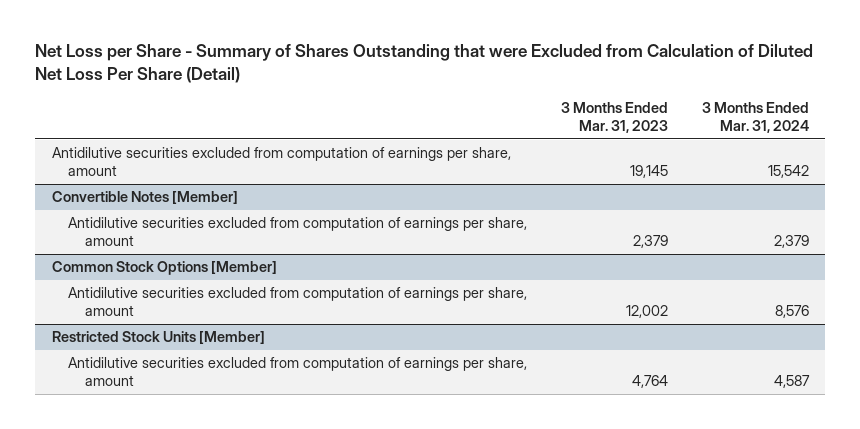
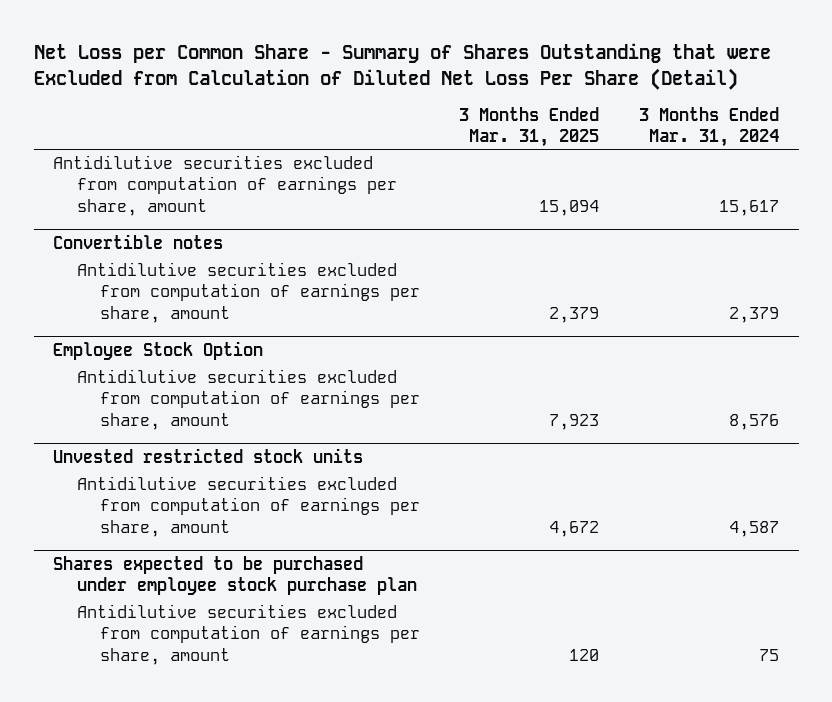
- Net Loss per Share - Summary of Shares Outstanding that were Excluded from Calculation of Diluted Net Loss Per Share (Detail)
+ Net Loss per Common Share - Summary of Shares Outstanding that were Excluded from Calculation of Diluted Net Loss Per Share (Detail)
- | 3 Months Ended Mar. 31, 2023 | 3 Months Ended Mar. 31, 2024
+ | 3 Months Ended Mar. 31, 2025 | 3 Months Ended Mar. 31, 2024
- Antidilutive securities excluded from computation of earnings per share, amount | 19,145 | 15,542
- Convertible Notes [Member]
+ Antidilutive securities excluded from computation of earnings per share, amount | 15,094 | 15,617
+ Convertible notes
- Common Stock Options [Member]
+ Employee Stock Option
- Restricted Stock Units [Member]
+ Unvested restricted stock units
+ Shares expected to be purchased under employee stock purchase plan
+ Antidilutive securities excluded from computation of earnings per share, amount | 120 | 75

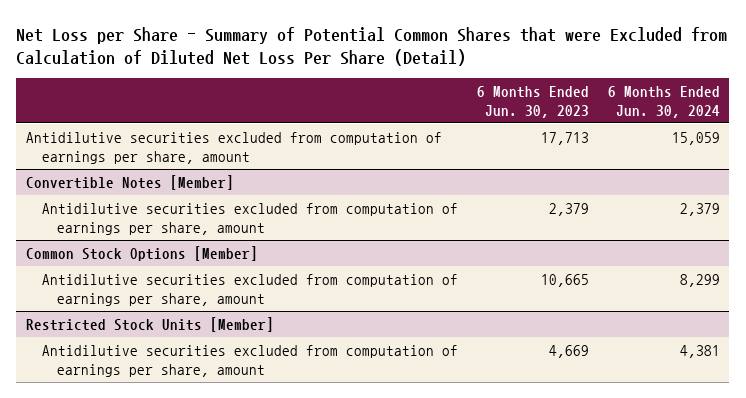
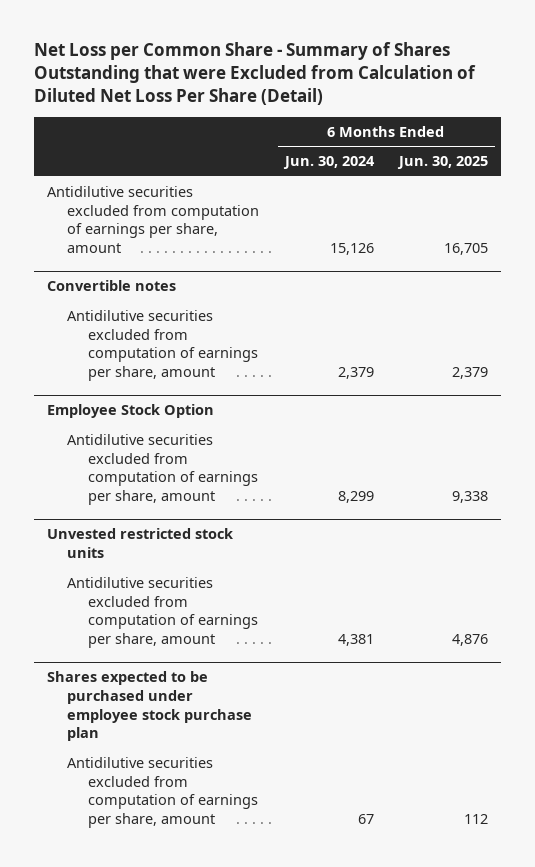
- Net Loss per Share - Summary of Potential Common Shares that were Excluded from Calculation of Diluted Net Loss Per Share (Detail)
+ Net Loss per Common Share - Summary of Shares Outstanding that were Excluded from Calculation of Diluted Net Loss Per Share (Detail)
- | 6 Months Ended Jun. 30, 2023 | 6 Months Ended Jun. 30, 2024
+ | 6 Months Ended Jun. 30, 2024 | 6 Months Ended Jun. 30, 2025
- Antidilutive securities excluded from computation of earnings per share, amount | 17,713 | 15,059
- Convertible Notes [Member]
+ Antidilutive securities excluded from computation of earnings per share, amount | 15,126 | 16,705
+ Convertible notes
- Common Stock Options [Member]
+ Employee Stock Option
- Restricted Stock Units [Member]
+ Unvested restricted stock units
+ Shares expected to be purchased under employee stock purchase plan
+ Antidilutive securities excluded from computation of earnings per share, amount | 67 | 112

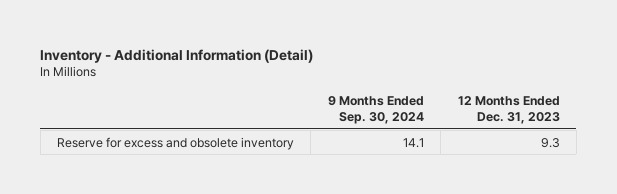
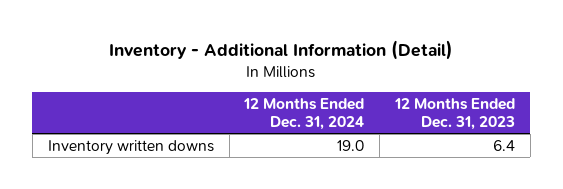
- | 9 Months Ended Sep. 30, 2024 | 12 Months Ended Dec. 31, 2023
+ | 12 Months Ended Dec. 31, 2024 | 12 Months Ended Dec. 31, 2023
- Reserve for excess and obsolete inventory | 14.1 | 9.3
+ Inventory written downs | 19.0 | 6.4

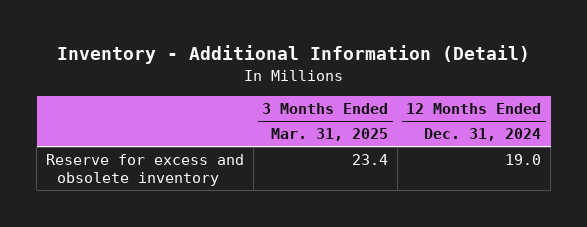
- | 12 Months Ended Dec. 31, 2024 | 12 Months Ended Dec. 31, 2023
+ | 3 Months Ended Mar. 31, 2025 | 12 Months Ended Dec. 31, 2024
- Inventory written downs | 19.0 | 6.4
+ Reserve for excess and obsolete inventory | 23.4 | 19.0

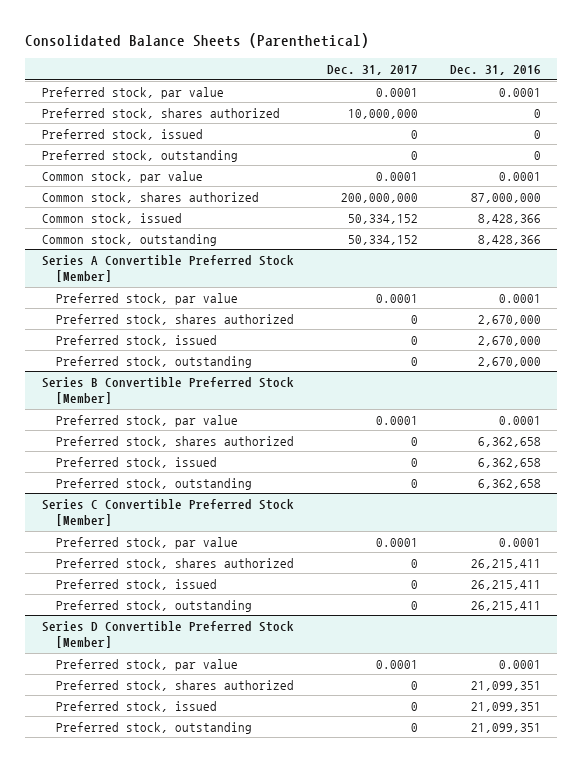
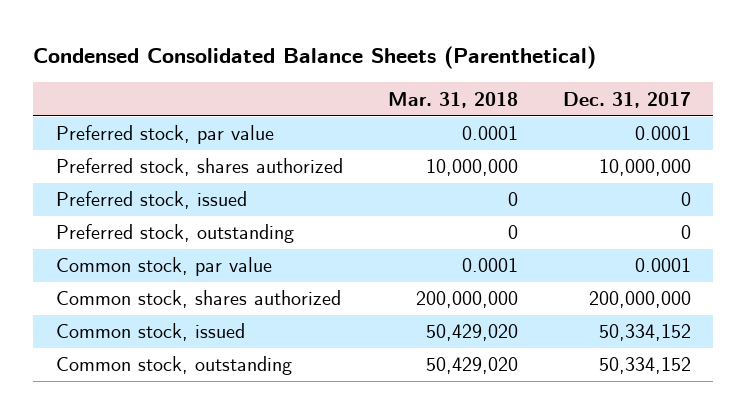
- Consolidated Balance Sheets (Parenthetical)
+ Condensed Consolidated Balance Sheets (Parenthetical)
- | Dec. 31, 2017 | Dec. 31, 2016
+ | Mar. 31, 2018 | Dec. 31, 2017
- Series A Convertible Preferred Stock [Member]
- Preferred stock, par value | 0.0001 | 0.0001
- Preferred stock, shares authorized | 0 | 2,670,000
- Preferred stock, issued | 0 | 2,670,000
- Preferred stock, outstanding | 0 | 2,670,000
- Series B Convertible Preferred Stock [Member]
- Preferred stock, par value | 0.0001 | 0.0001
- Preferred stock, shares authorized | 0 | 6,362,658
- Preferred stock, issued | 0 | 6,362,658
- Preferred stock, outstanding | 0 | 6,362,658
- Series C Convertible Preferred Stock [Member]
- Preferred stock, par value | 0.0001 | 0.0001
- Preferred stock, shares authorized | 0 | 26,215,411
- Preferred stock, issued | 0 | 26,215,411
- Preferred stock, outstanding | 0 | 26,215,411
- Series D Convertible Preferred Stock [Member]
- Preferred stock, par value | 0.0001 | 0.0001
- Preferred stock, shares authorized | 0 | 21,099,351
- Preferred stock, issued | 0 | 21,099,351
- Preferred stock, outstanding | 0 | 21,099,351

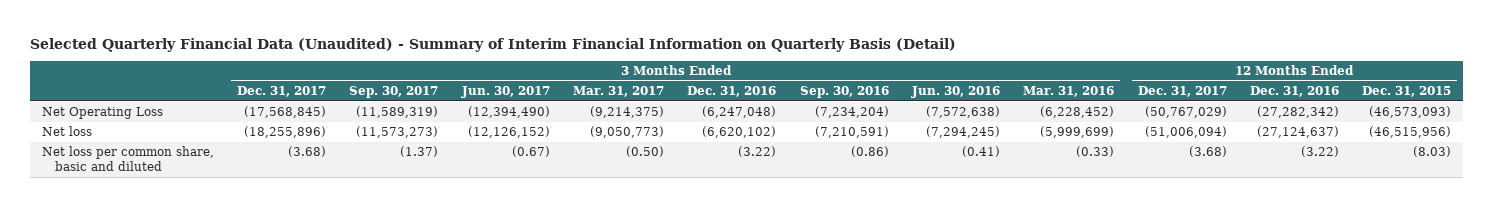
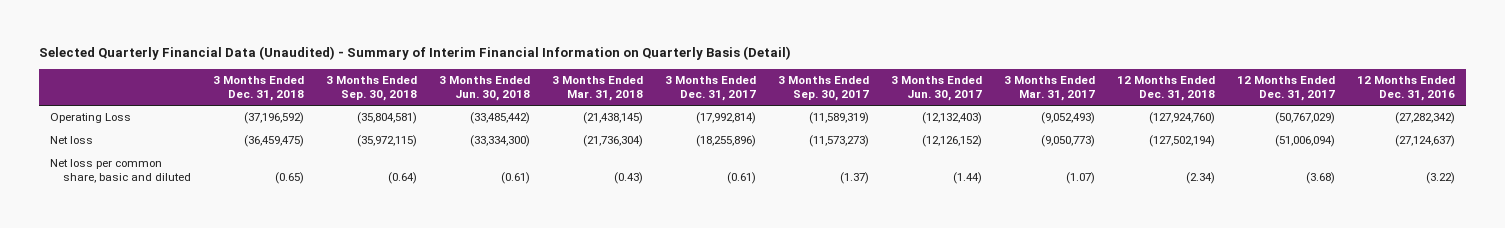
- | 3 Months Ended Dec. 31, 2017 | 3 Months Ended Sep. 30, 2017 | 3 Months Ended Jun. 30, 2017 | 3 Months Ended Mar. 31, 2017 | 3 Months Ended Dec. 31, 2016 | 3 Months Ended Sep. 30, 2016 | 3 Months Ended Jun. 30, 2016 | 3 Months Ended Mar. 31, 2016 | 12 Months Ended Dec. 31, 2017 | 12 Months Ended Dec. 31, 2016 | 12 Months Ended Dec. 31, 2015
+ | 3 Months Ended Dec. 31, 2018 | 3 Months Ended Sep. 30, 2018 | 3 Months Ended Jun. 30, 2018 | 3 Months Ended Mar. 31, 2018 | 3 Months Ended Dec. 31, 2017 | 3 Months Ended Sep. 30, 2017 | 3 Months Ended Jun. 30, 2017 | 3 Months Ended Mar. 31, 2017 | 12 Months Ended Dec. 31, 2018 | 12 Months Ended Dec. 31, 2017 | 12 Months Ended Dec. 31, 2016
- Net Operating Loss | (17,568,845) | (11,589,319) | (12,394,490) | (9,214,375) | (6,247,048) | (7,234,204) | (7,572,638) | (6,228,452) | (50,767,029) | (27,282,342) | (46,573,093)
+ Operating Loss | (37,196,592) | (35,804,581) | (33,485,442) | (21,438,145) | (17,992,814) | (11,589,319) | (12,132,403) | (9,052,493) | (127,924,760) | (50,767,029) | (27,282,342)
- Net loss per common share, basic and diluted | (3.68) | (1.37) | (0.67) | (0.50) | (3.22) | (0.86) | (0.41) | (0.33) | (3.68) | (3.22) | (8.03)
+ Net loss per common share, basic and diluted | (0.65) | (0.64) | (0.61) | (0.43) | (0.61) | (1.37) | (1.44) | (1.07) | (2.34) | (3.68) | (3.22)

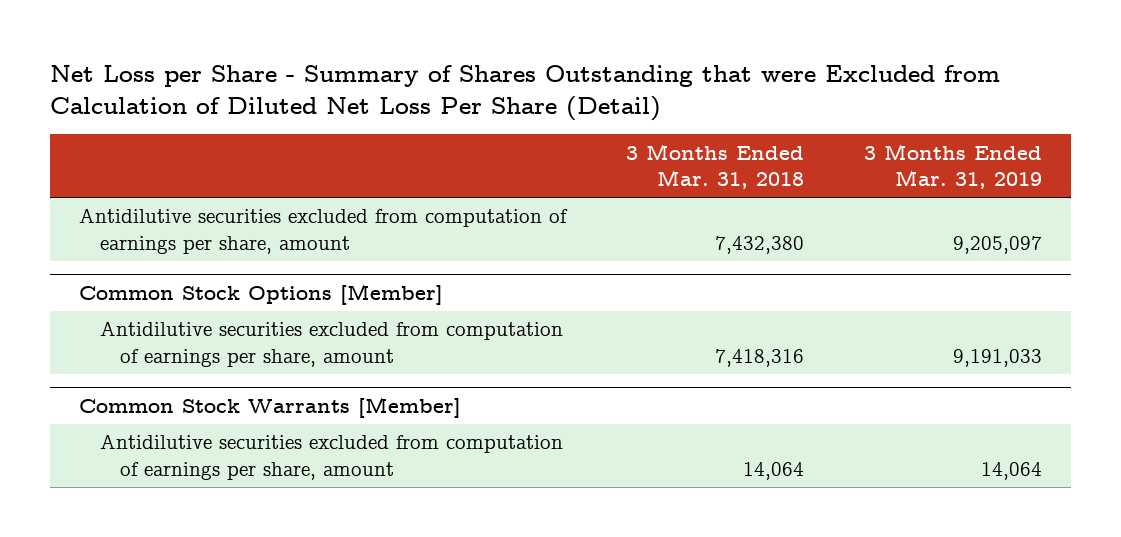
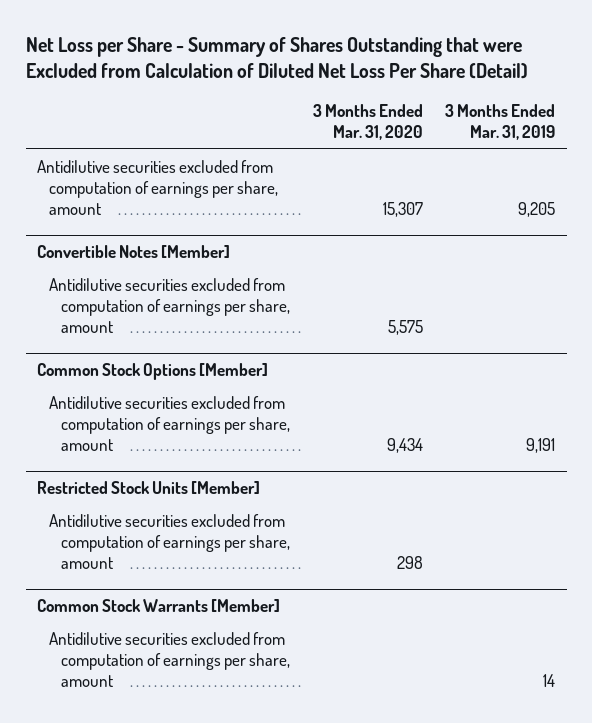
- | 3 Months Ended Mar. 31, 2018 | 3 Months Ended Mar. 31, 2019
+ | 3 Months Ended Mar. 31, 2020 | 3 Months Ended Mar. 31, 2019
- Antidilutive securities excluded from computation of earnings per share, amount | 7,432,380 | 9,205,097
+ Antidilutive securities excluded from computation of earnings per share, amount | 15,307 | 9,205
+ Convertible Notes [Member]
+ Antidilutive securities excluded from computation of earnings per share, amount | 5,575 |
@ Common Stock Options [Member]
- Antidilutive securities excluded from computation of earnings per share, amount | 7,418,316 | 9,191,033
+ Antidilutive securities excluded from computation of earnings per share, amount | 9,434 | 9,191
+ Restricted Stock Units [Member]
+ Antidilutive securities excluded from computation of earnings per share, amount | 298 |
@ Common Stock Warrants [Member]
- Antidilutive securities excluded from computation of earnings per share, amount | 14,064 | 14,064
+ Antidilutive securities excluded from computation of earnings per share, amount | | 14

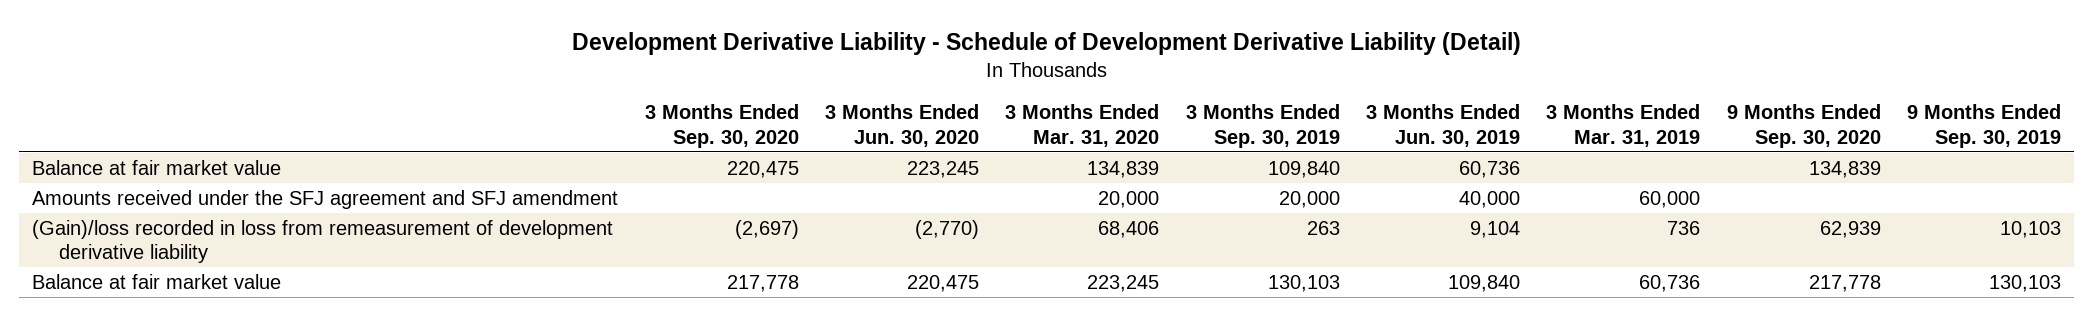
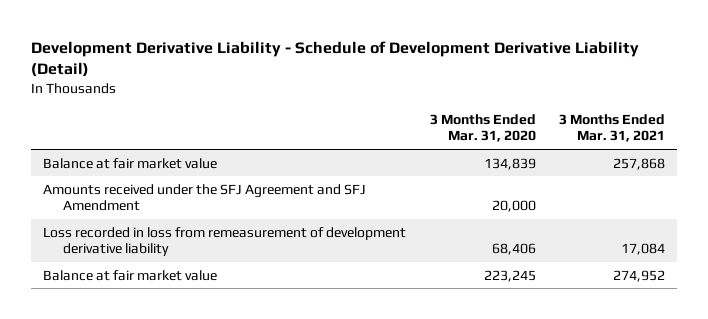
- | 3 Months Ended Sep. 30, 2020 | 3 Months Ended Jun. 30, 2020 | 3 Months Ended Mar. 31, 2020 | 3 Months Ended Sep. 30, 2019 | 3 Months Ended Jun. 30, 2019 | 3 Months Ended Mar. 31, 2019 | 9 Months Ended Sep. 30, 2020 | 9 Months Ended Sep. 30, 2019
+ | 3 Months Ended Mar. 31, 2020 | 3 Months Ended Mar. 31, 2021
- Amounts received under the SFJ agreement and SFJ amendment | | | 20,000 | 20,000 | 40,000 | 60,000 | |
- (Gain)/loss recorded in loss from remeasurement of development derivative liability | (2,697) | (2,770) | 68,406 | 263 | 9,104 | 736 | 62,939 | 10,103
+ Amounts received under the SFJ Agreement and SFJ Amendment | 20,000 |
+ Loss recorded in loss from remeasurement of development derivative liability | 68,406 | 17,084

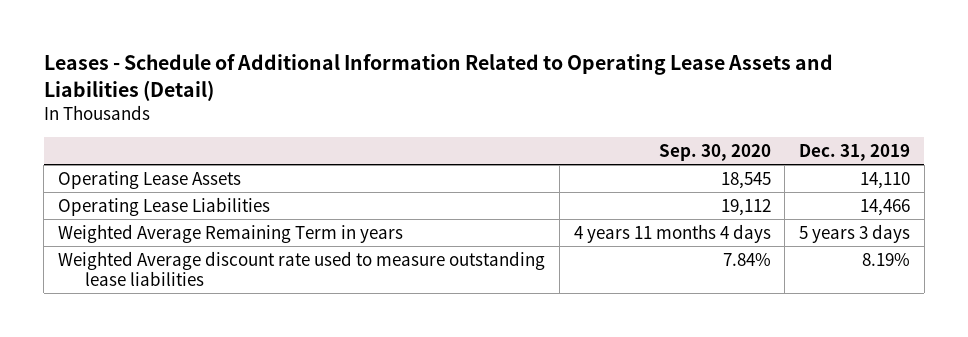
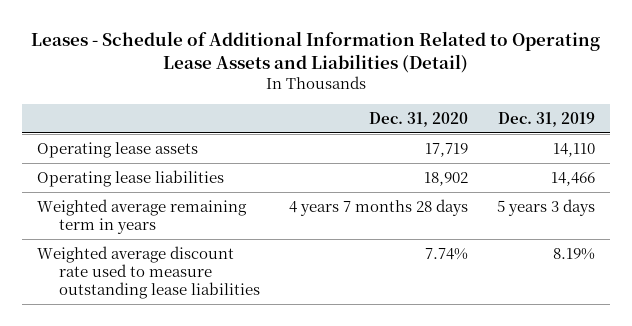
- | Sep. 30, 2020 | Dec. 31, 2019
+ | Dec. 31, 2020 | Dec. 31, 2019
- Operating Lease Assets | 18,545 | 14,110
- Operating Lease Liabilities | 19,112 | 14,466
- Weighted Average Remaining Term in years | 4 years 11 months 4 days | 5 years 3 days
- Weighted Average discount rate used to measure outstanding lease liabilities | 7.84% | 8.19%
+ Operating lease assets | 17,719 | 14,110
+ Operating lease liabilities | 18,902 | 14,466
+ Weighted average remaining term in years | 4 years 7 months 28 days | 5 years 3 days
+ Weighted average discount rate used to measure outstanding lease liabilities | 7.74% | 8.19%

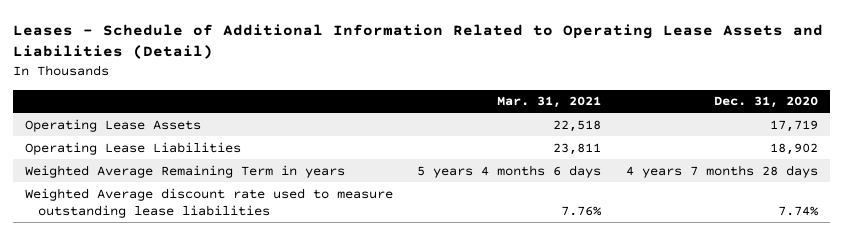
- | Dec. 31, 2020 | Dec. 31, 2019
+ | Mar. 31, 2021 | Dec. 31, 2020
- Operating lease assets | 17,719 | 14,110
- Operating lease liabilities | 18,902 | 14,466
- Weighted average remaining term in years | 4 years 7 months 28 days | 5 years 3 days
- Weighted average discount rate used to measure outstanding lease liabilities | 7.74% | 8.19%
+ Operating Lease Assets | 22,518 | 17,719
+ Operating Lease Liabilities | 23,811 | 18,902
+ Weighted Average Remaining Term in years | 5 years 4 months 6 days | 4 years 7 months 28 days
+ Weighted Average discount rate used to measure outstanding lease liabilities | 7.76% | 7.74%

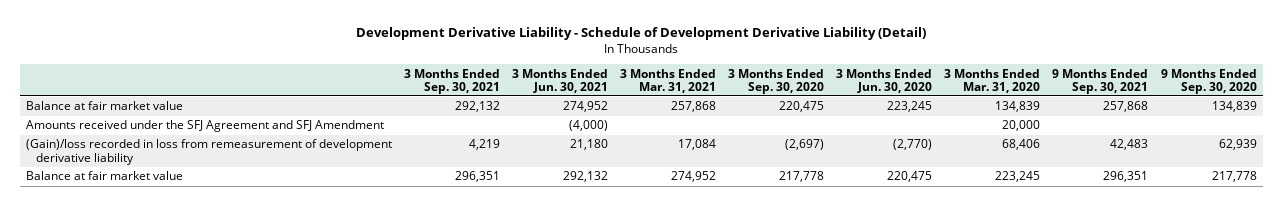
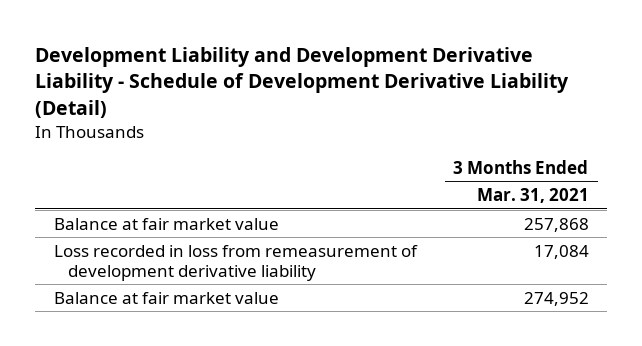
- Development Derivative Liability - Schedule of Development Derivative Liability (Detail)
+ Development Liability and Development Derivative Liability - Schedule of Development Derivative Liability (Detail)
- | 3 Months Ended Sep. 30, 2021 | 3 Months Ended Jun. 30, 2021 | 3 Months Ended Mar. 31, 2021 | 3 Months Ended Sep. 30, 2020 | 3 Months Ended Jun. 30, 2020 | 3 Months Ended Mar. 31, 2020 | 9 Months Ended Sep. 30, 2021 | 9 Months Ended Sep. 30, 2020
+ | 3 Months Ended Mar. 31, 2021
- Amounts received under the SFJ Agreement and SFJ Amendment | | (4,000) | | | | 20,000 | |
- (Gain)/loss recorded in loss from remeasurement of development derivative liability | 4,219 | 21,180 | 17,084 | (2,697) | (2,770) | 68,406 | 42,483 | 62,939
+ Loss recorded in loss from remeasurement of development derivative liability | 17,084

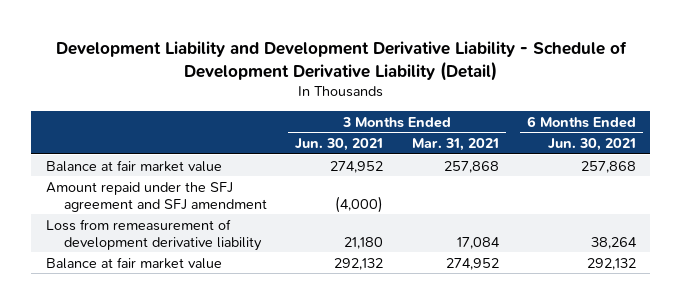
- | 3 Months Ended Mar. 31, 2021
+ | 3 Months Ended Jun. 30, 2021 | 3 Months Ended Mar. 31, 2021 | 6 Months Ended Jun. 30, 2021
- Loss recorded in loss from remeasurement of development derivative liability | 17,084
+ Amount repaid under the SFJ agreement and SFJ amendment | (4,000) | |
+ Loss from remeasurement of development derivative liability | 21,180 | 17,084 | 38,264

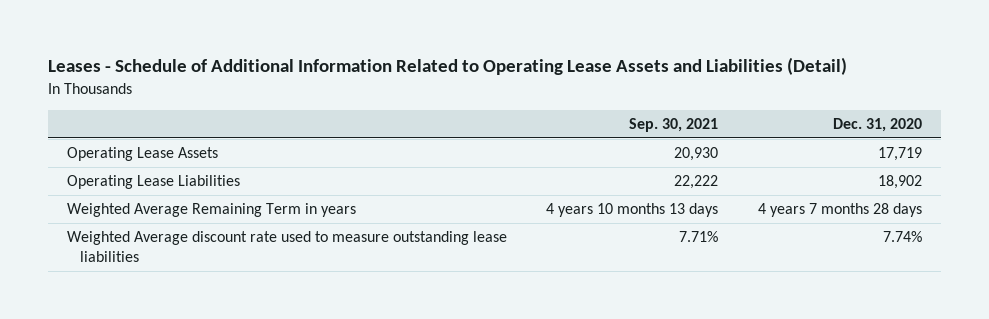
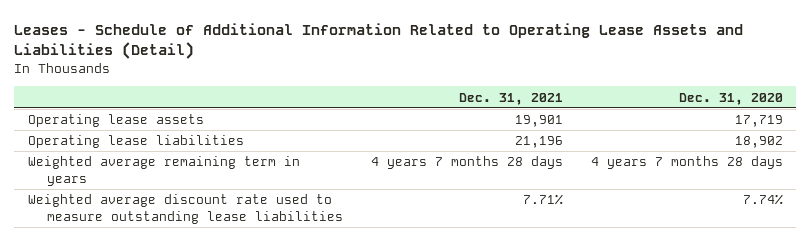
- | Sep. 30, 2021 | Dec. 31, 2020
+ | Dec. 31, 2021 | Dec. 31, 2020
- Operating Lease Assets | 20,930 | 17,719
- Operating Lease Liabilities | 22,222 | 18,902
- Weighted Average Remaining Term in years | 4 years 10 months 13 days | 4 years 7 months 28 days
- Weighted Average discount rate used to measure outstanding lease liabilities | 7.71% | 7.74%
+ Operating lease assets | 19,901 | 17,719
+ Operating lease liabilities | 21,196 | 18,902
+ Weighted average remaining term in years | 4 years 7 months 28 days | 4 years 7 months 28 days
+ Weighted average discount rate used to measure outstanding lease liabilities | 7.71% | 7.74%

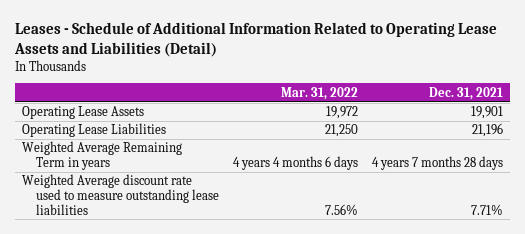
- | Dec. 31, 2021 | Dec. 31, 2020
+ | Mar. 31, 2022 | Dec. 31, 2021
- Operating lease assets | 19,901 | 17,719
- Operating lease liabilities | 21,196 | 18,902
- Weighted average remaining term in years | 4 years 7 months 28 days | 4 years 7 months 28 days
- Weighted average discount rate used to measure outstanding lease liabilities | 7.71% | 7.74%
+ Operating Lease Assets | 19,972 | 19,901
+ Operating Lease Liabilities | 21,250 | 21,196
+ Weighted Average Remaining Term in years | 4 years 4 months 6 days | 4 years 7 months 28 days
+ Weighted Average discount rate used to measure outstanding lease liabilities | 7.56% | 7.71%

